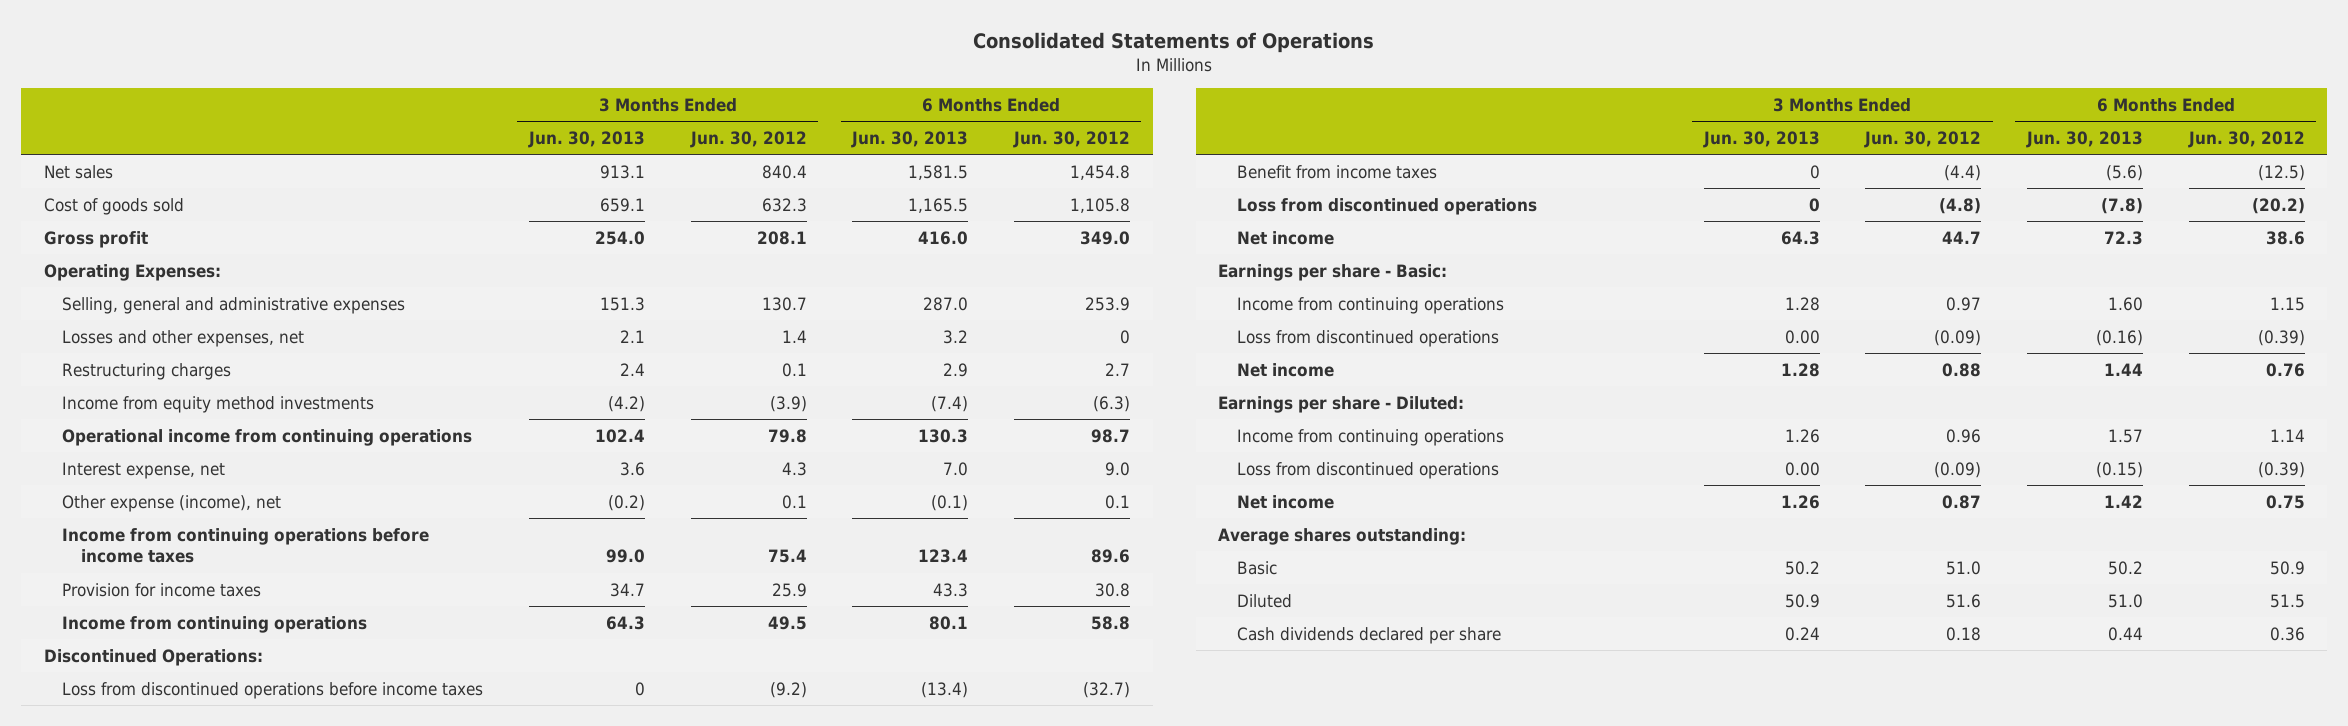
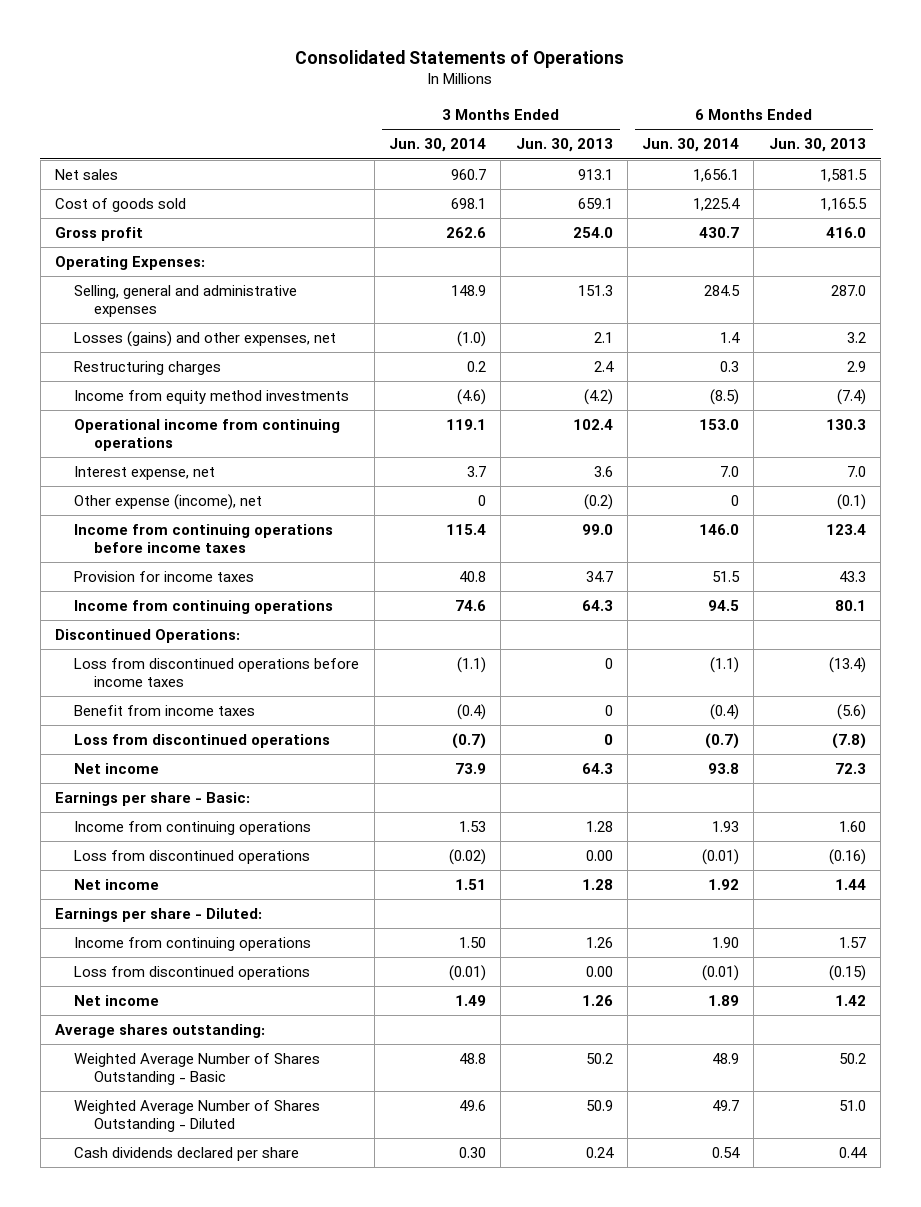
- | 3 Months Ended Jun. 30, 2013 | 3 Months Ended Jun. 30, 2012 | 6 Months Ended Jun. 30, 2013 | 6 Months Ended Jun. 30, 2012
+ | 3 Months Ended Jun. 30, 2014 | 3 Months Ended Jun. 30, 2013 | 6 Months Ended Jun. 30, 2014 | 6 Months Ended Jun. 30, 2013
- Losses and other expenses, net | 2.1 | 1.4 | 3.2 | 0
+ Losses (gains) and other expenses, net | (1.0) | 2.1 | 1.4 | 3.2
- Basic | 50.2 | 51.0 | 50.2 | 50.9
- Diluted | 50.9 | 51.6 | 51.0 | 51.5
+ Weighted Average Number of Shares Outstanding - Basic | 48.8 | 50.2 | 48.9 | 50.2
+ Weighted Average Number of Shares Outstanding - Diluted | 49.6 | 50.9 | 49.7 | 51.0

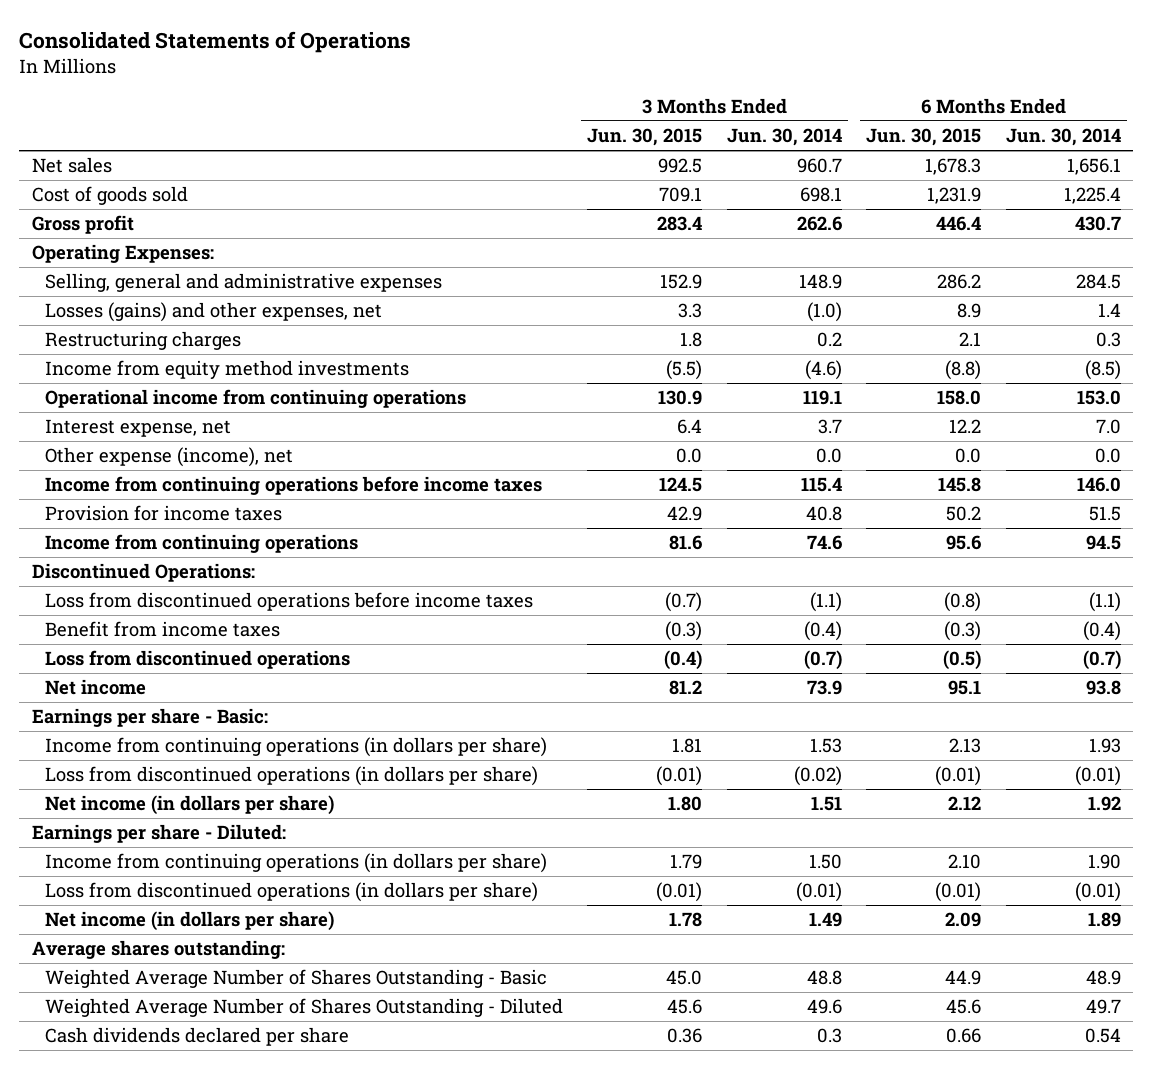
- | 3 Months Ended Jun. 30, 2014 | 3 Months Ended Jun. 30, 2013 | 6 Months Ended Jun. 30, 2014 | 6 Months Ended Jun. 30, 2013
+ | 3 Months Ended Jun. 30, 2015 | 3 Months Ended Jun. 30, 2014 | 6 Months Ended Jun. 30, 2015 | 6 Months Ended Jun. 30, 2014
- Other expense (income), net | 0 | (0.2) | 0 | (0.1)
+ Other expense (income), net | 0.0 | 0.0 | 0.0 | 0.0
- Income from continuing operations | 1.53 | 1.28 | 1.93 | 1.60
- Loss from discontinued operations | (0.02) | 0.00 | (0.01) | (0.16)
- Net income | 1.51 | 1.28 | 1.92 | 1.44
+ Income from continuing operations (in dollars per share) | 1.81 | 1.53 | 2.13 | 1.93
+ Loss from discontinued operations (in dollars per share) | (0.01) | (0.02) | (0.01) | (0.01)
+ Net income (in dollars per share) | 1.80 | 1.51 | 2.12 | 1.92
- Income from continuing operations | 1.50 | 1.26 | 1.90 | 1.57
- Loss from discontinued operations | (0.01) | 0.00 | (0.01) | (0.15)
- Net income | 1.49 | 1.26 | 1.89 | 1.42
+ Income from continuing operations (in dollars per share) | 1.79 | 1.50 | 2.10 | 1.90
+ Loss from discontinued operations (in dollars per share) | (0.01) | (0.01) | (0.01) | (0.01)
+ Net income (in dollars per share) | 1.78 | 1.49 | 2.09 | 1.89
- Cash dividends declared per share | 0.30 | 0.24 | 0.54 | 0.44
+ Cash dividends declared per share | 0.36 | 0.3 | 0.66 | 0.54

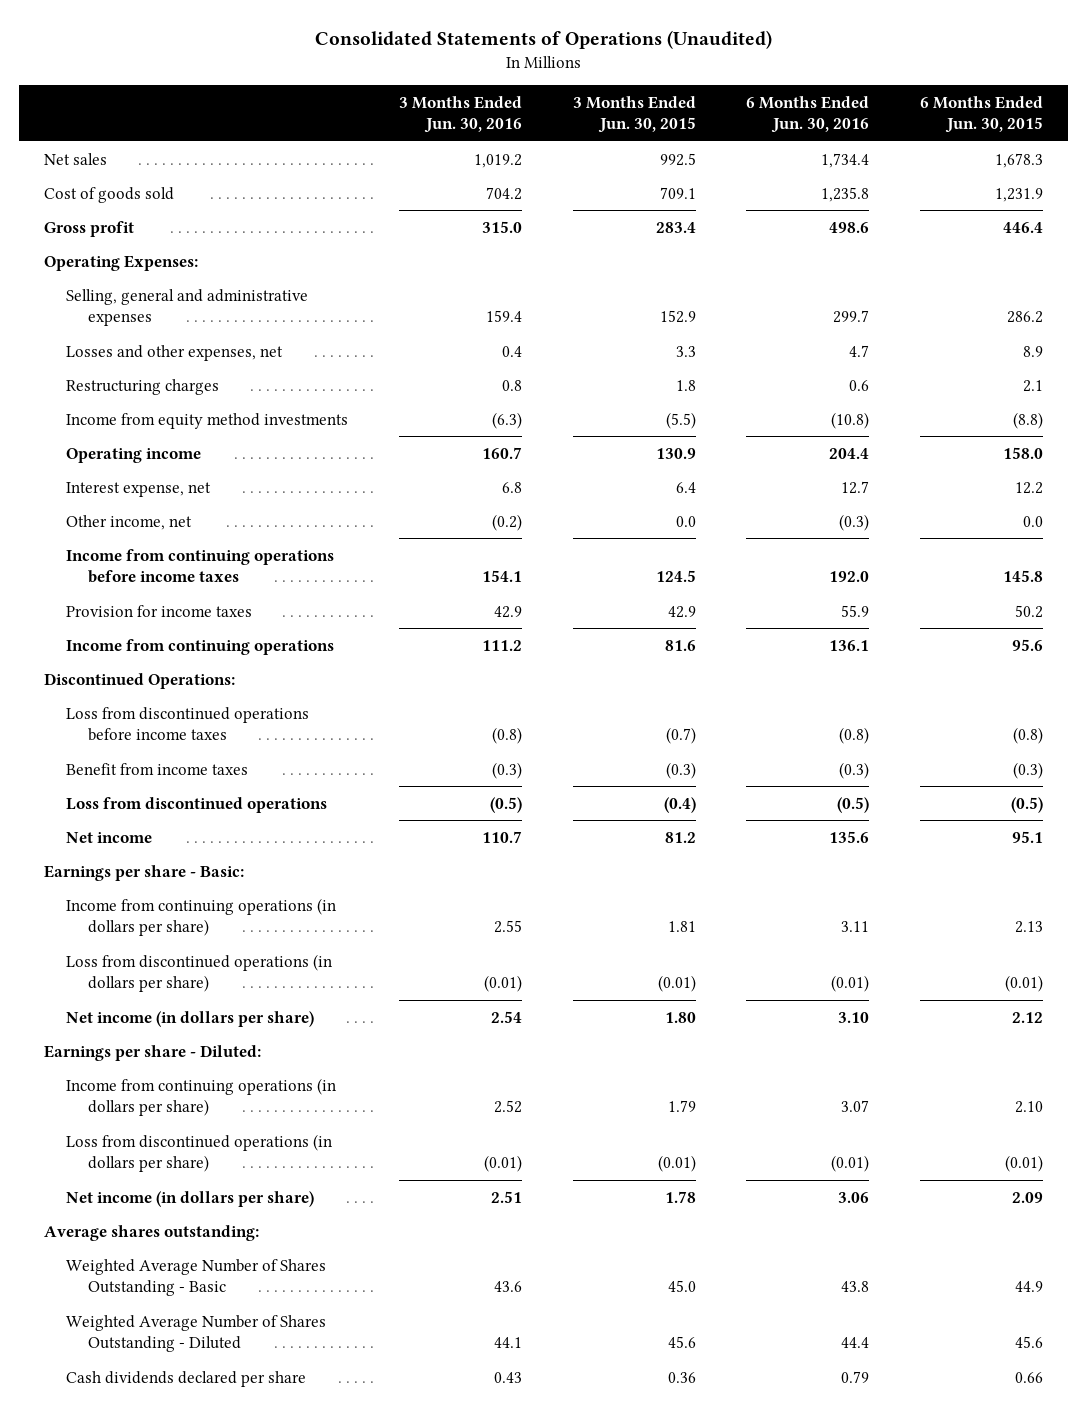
- Consolidated Statements of Operations
+ Consolidated Statements of Operations (Unaudited)
- | 3 Months Ended Jun. 30, 2015 | 3 Months Ended Jun. 30, 2014 | 6 Months Ended Jun. 30, 2015 | 6 Months Ended Jun. 30, 2014
+ | 3 Months Ended Jun. 30, 2016 | 3 Months Ended Jun. 30, 2015 | 6 Months Ended Jun. 30, 2016 | 6 Months Ended Jun. 30, 2015
- Losses (gains) and other expenses, net | 3.3 | (1.0) | 8.9 | 1.4
+ Losses and other expenses, net | 0.4 | 3.3 | 4.7 | 8.9
- Operational income from continuing operations | 130.9 | 119.1 | 158.0 | 153.0
+ Operating income | 160.7 | 130.9 | 204.4 | 158.0
- Other expense (income), net | 0.0 | 0.0 | 0.0 | 0.0
+ Other income, net | (0.2) | 0.0 | (0.3) | 0.0

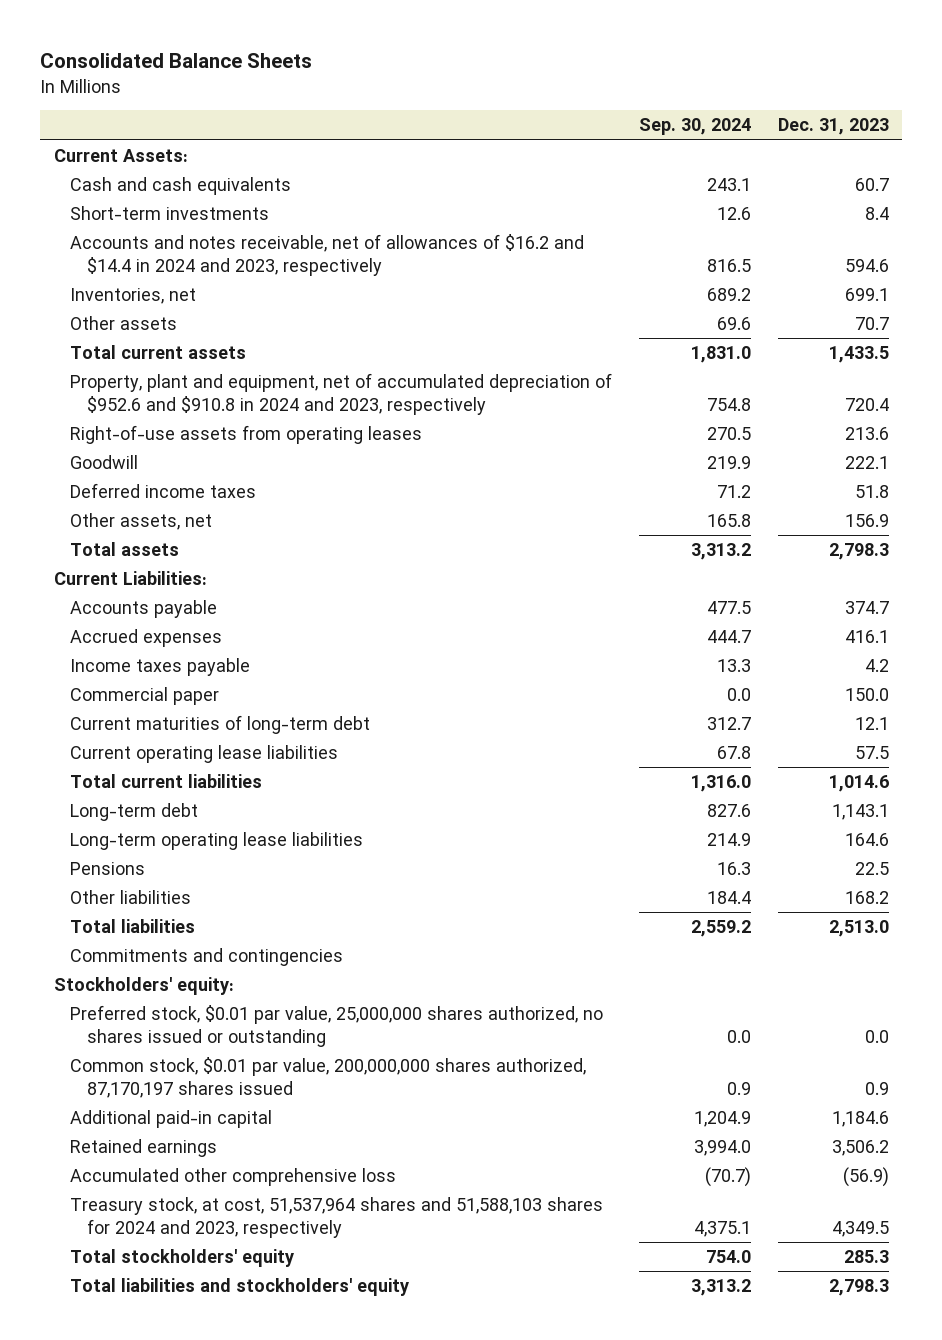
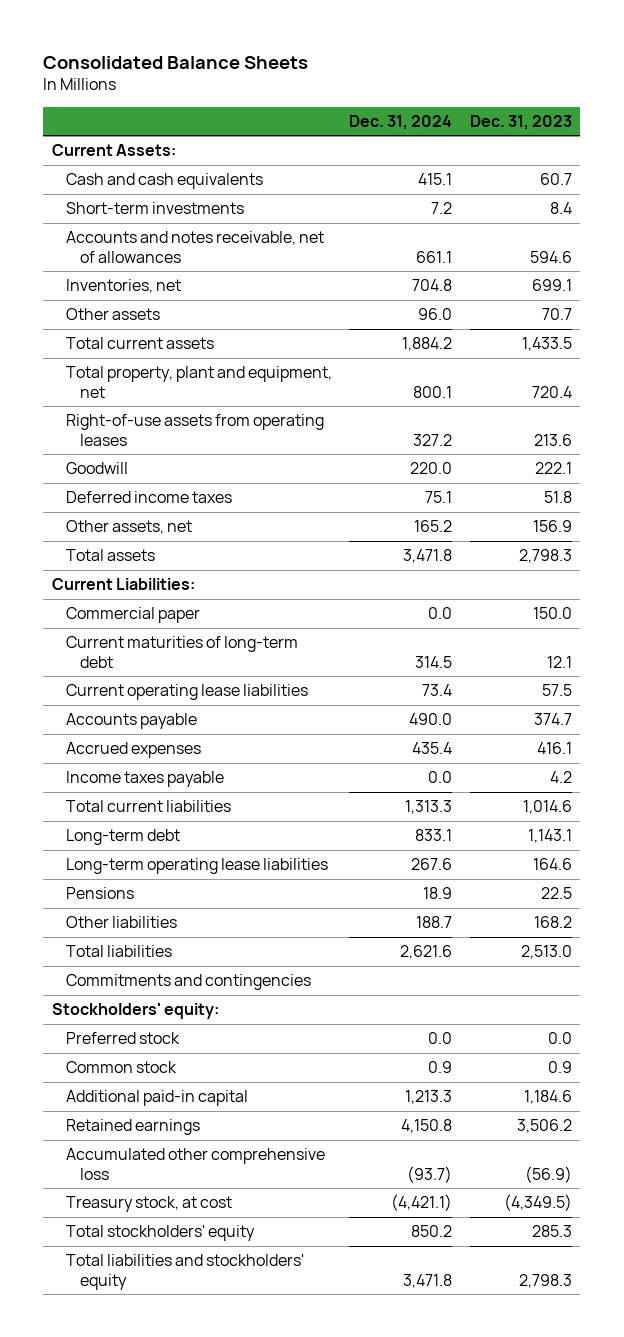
- | Sep. 30, 2024 | Dec. 31, 2023
+ | Dec. 31, 2024 | Dec. 31, 2023
- Accounts and notes receivable, net of allowances of $16.2 and $14.4 in 2024 and 2023, respectively | 816.5 | 594.6
+ Accounts and notes receivable, net of allowances | 661.1 | 594.6
- Property, plant and equipment, net of accumulated depreciation of $952.6 and $910.8 in 2024 and 2023, respectively | 754.8 | 720.4
+ Total property, plant and equipment, net | 800.1 | 720.4
moved down: Accounts payable | 490.0 | 374.7
moved down: Accrued expenses | 435.4 | 416.1
moved down: Income taxes payable | 0.0 | 4.2
- Preferred stock, $0.01 par value, 25,000,000 shares authorized, no shares issued or outstanding | 0.0 | 0.0
- Common stock, $0.01 par value, 200,000,000 shares authorized, 87,170,197 shares issued | 0.9 | 0.9
+ Preferred stock | 0.0 | 0.0
+ Common stock | 0.9 | 0.9
- Treasury stock, at cost, 51,537,964 shares and 51,588,103 shares for 2024 and 2023, respectively | 4,375.1 | 4,349.5
+ Treasury stock, at cost | (4,421.1) | (4,349.5)

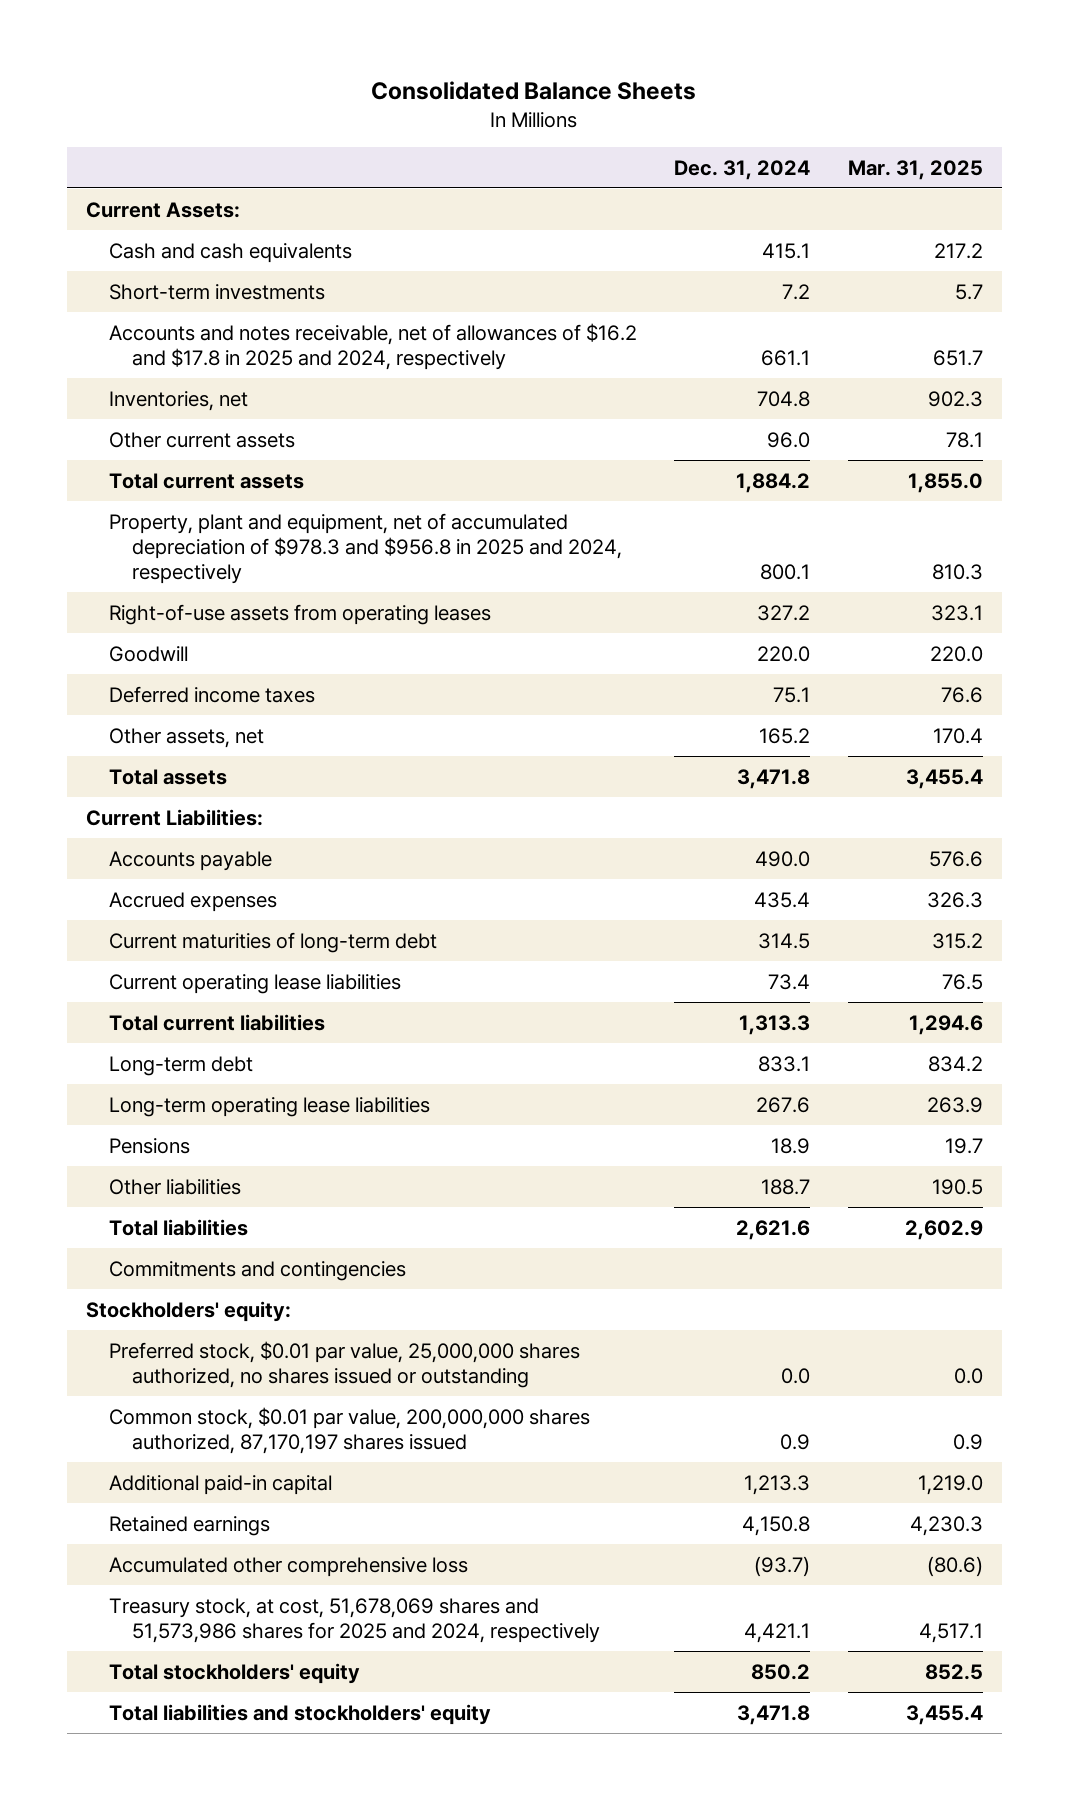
- | Dec. 31, 2024 | Dec. 31, 2023
+ | Dec. 31, 2024 | Mar. 31, 2025
- Accounts and notes receivable, net of allowances | 661.1 | 594.6
+ Accounts and notes receivable, net of allowances of $16.2 and $17.8 in 2025 and 2024, respectively | 661.1 | 651.7
- Other assets | 96.0 | 70.7
+ Other current assets | 96.0 | 78.1
- Total property, plant and equipment, net | 800.1 | 720.4
+ Property, plant and equipment, net of accumulated depreciation of $978.3 and $956.8 in 2025 and 2024, respectively | 800.1 | 810.3
- Commercial paper | 0.0 | 150.0
- Income taxes payable | 0.0 | 4.2
moved down: Current maturities of long-term debt | 314.5 | 315.2
moved down: Current operating lease liabilities | 73.4 | 76.5
- Preferred stock | 0.0 | 0.0
- Common stock | 0.9 | 0.9
+ Preferred stock, $0.01 par value, 25,000,000 shares authorized, no shares issued or outstanding | 0.0 | 0.0
+ Common stock, $0.01 par value, 200,000,000 shares authorized, 87,170,197 shares issued | 0.9 | 0.9
- Treasury stock, at cost | (4,421.1) | (4,349.5)
+ Treasury stock, at cost, 51,678,069 shares and 51,573,986 shares for 2025 and 2024, respectively | 4,421.1 | 4,517.1

